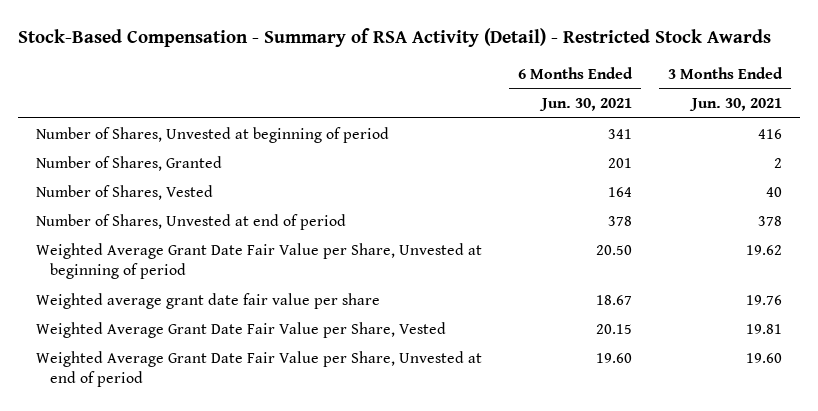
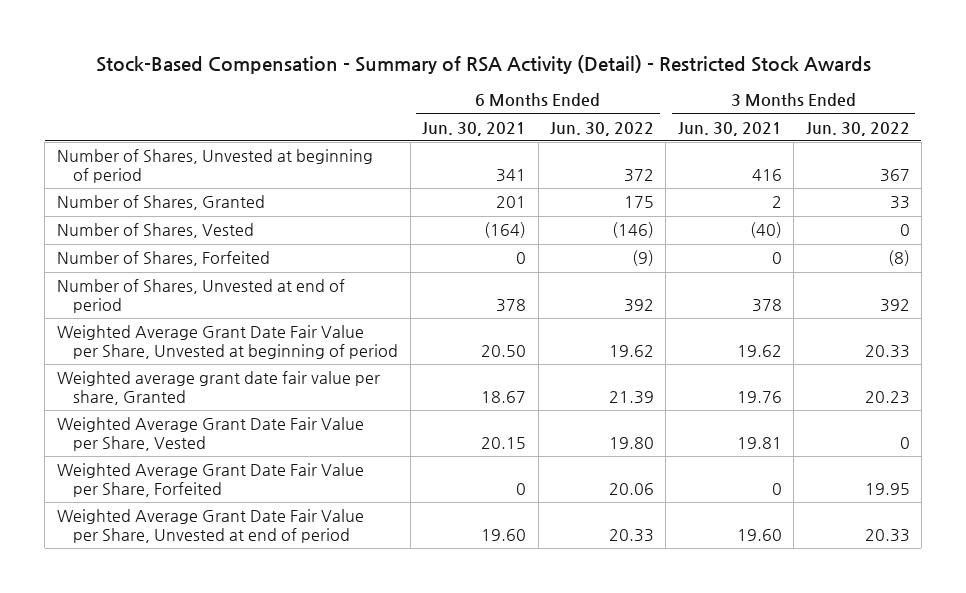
- | 6 Months Ended Jun. 30, 2021 | 3 Months Ended Jun. 30, 2021
+ | 6 Months Ended Jun. 30, 2021 | 6 Months Ended Jun. 30, 2022 | 3 Months Ended Jun. 30, 2021 | 3 Months Ended Jun. 30, 2022
- Number of Shares, Vested | 164 | 40
+ Number of Shares, Vested | (164) | (146) | (40) | 0
+ Number of Shares, Forfeited | 0 | (9) | 0 | (8)
- Weighted average grant date fair value per share | 18.67 | 19.76
+ Weighted average grant date fair value per share, Granted | 18.67 | 21.39 | 19.76 | 20.23
+ Weighted Average Grant Date Fair Value per Share, Forfeited | 0 | 20.06 | 0 | 19.95

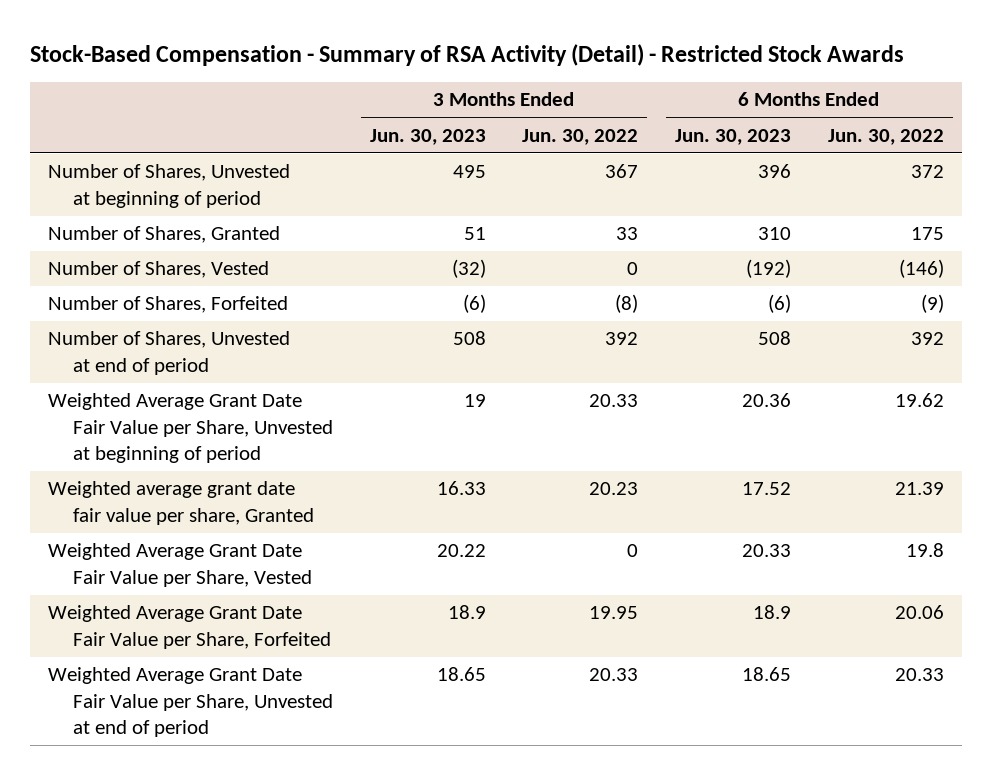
- | 6 Months Ended Jun. 30, 2021 | 6 Months Ended Jun. 30, 2022 | 3 Months Ended Jun. 30, 2021 | 3 Months Ended Jun. 30, 2022
+ | 3 Months Ended Jun. 30, 2023 | 3 Months Ended Jun. 30, 2022 | 6 Months Ended Jun. 30, 2023 | 6 Months Ended Jun. 30, 2022
- Weighted Average Grant Date Fair Value per Share, Vested | 20.15 | 19.80 | 19.81 | 0
+ Weighted Average Grant Date Fair Value per Share, Vested | 20.22 | 0 | 20.33 | 19.8

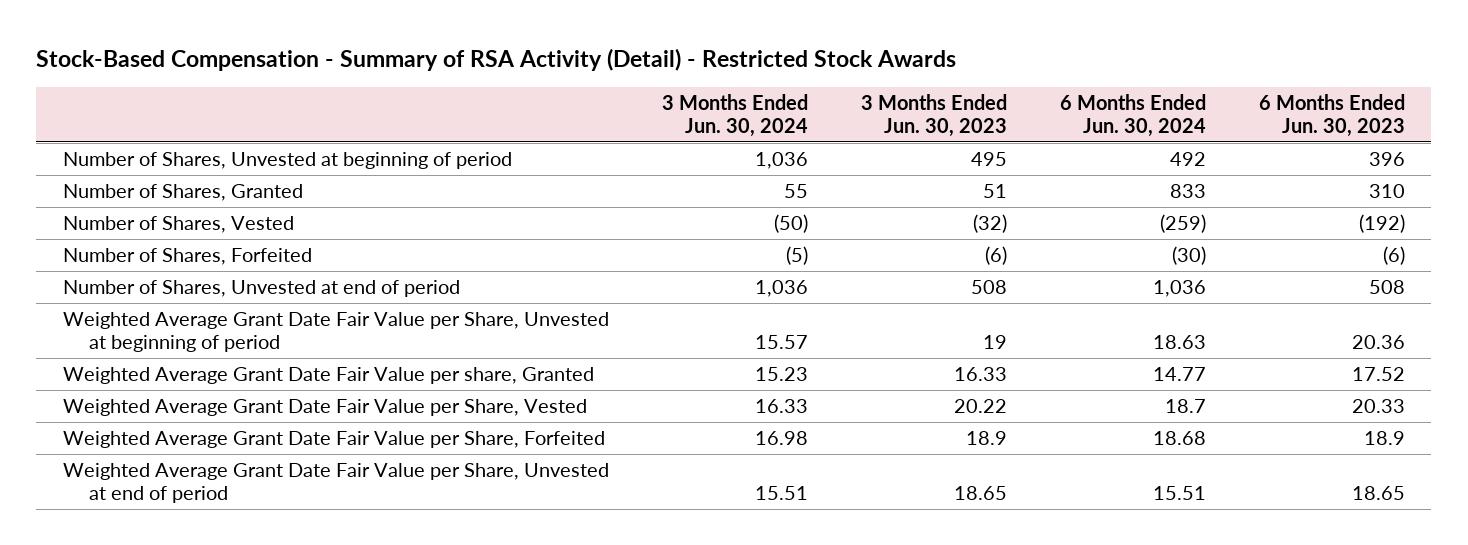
- | 3 Months Ended Jun. 30, 2023 | 3 Months Ended Jun. 30, 2022 | 6 Months Ended Jun. 30, 2023 | 6 Months Ended Jun. 30, 2022
+ | 3 Months Ended Jun. 30, 2024 | 3 Months Ended Jun. 30, 2023 | 6 Months Ended Jun. 30, 2024 | 6 Months Ended Jun. 30, 2023
- Weighted average grant date fair value per share, Granted | 16.33 | 20.23 | 17.52 | 21.39
+ Weighted Average Grant Date Fair Value per share, Granted | 15.23 | 16.33 | 14.77 | 17.52

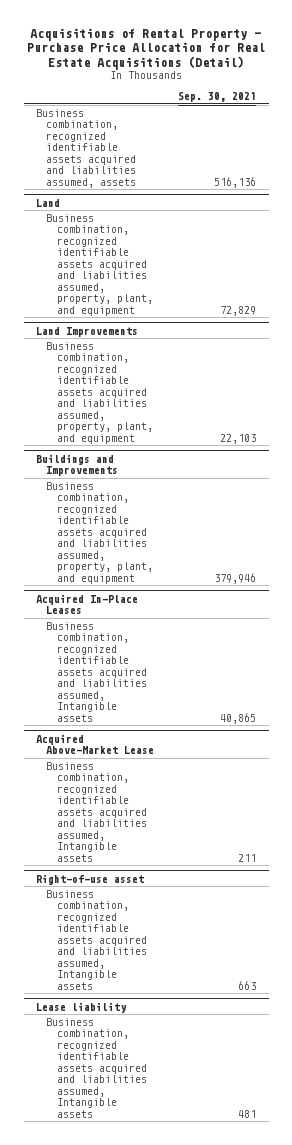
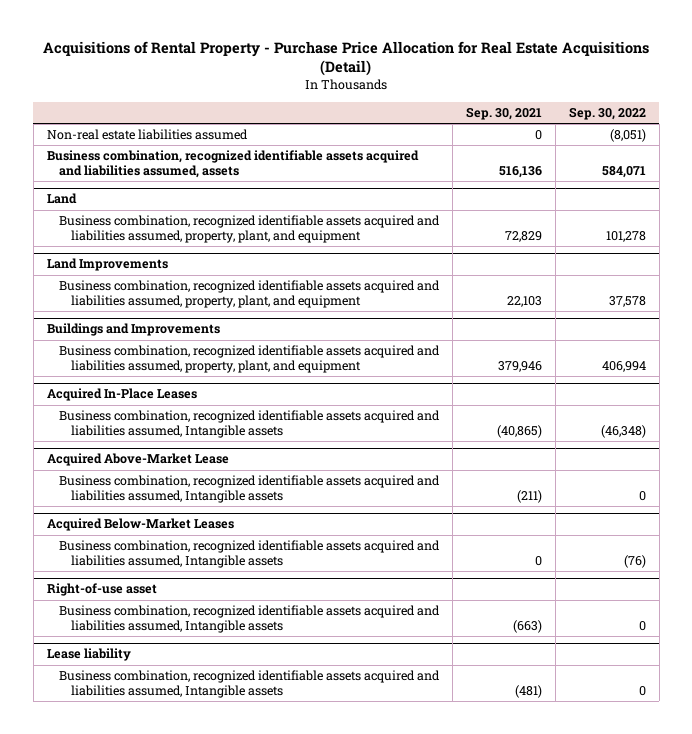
- | Sep. 30, 2021
+ | Sep. 30, 2021 | Sep. 30, 2022
+ Non-real estate liabilities assumed | 0 | (8,051)
@ Acquired In-Place Leases
- Business combination, recognized identifiable assets acquired and liabilities assumed, Intangible assets | 40,865
+ Business combination, recognized identifiable assets acquired and liabilities assumed, Intangible assets | (40,865) | (46,348)
@ Acquired Above-Market Lease
- Business combination, recognized identifiable assets acquired and liabilities assumed, Intangible assets | 211
+ Business combination, recognized identifiable assets acquired and liabilities assumed, Intangible assets | (211) | 0
+ Acquired Below-Market Leases
+ Business combination, recognized identifiable assets acquired and liabilities assumed, Intangible assets | 0 | (76)
@ Right-of-use asset
- Business combination, recognized identifiable assets acquired and liabilities assumed, Intangible assets | 663
+ Business combination, recognized identifiable assets acquired and liabilities assumed, Intangible assets | (663) | 0
@ Lease liability
- Business combination, recognized identifiable assets acquired and liabilities assumed, Intangible assets | 481
+ Business combination, recognized identifiable assets acquired and liabilities assumed, Intangible assets | (481) | 0

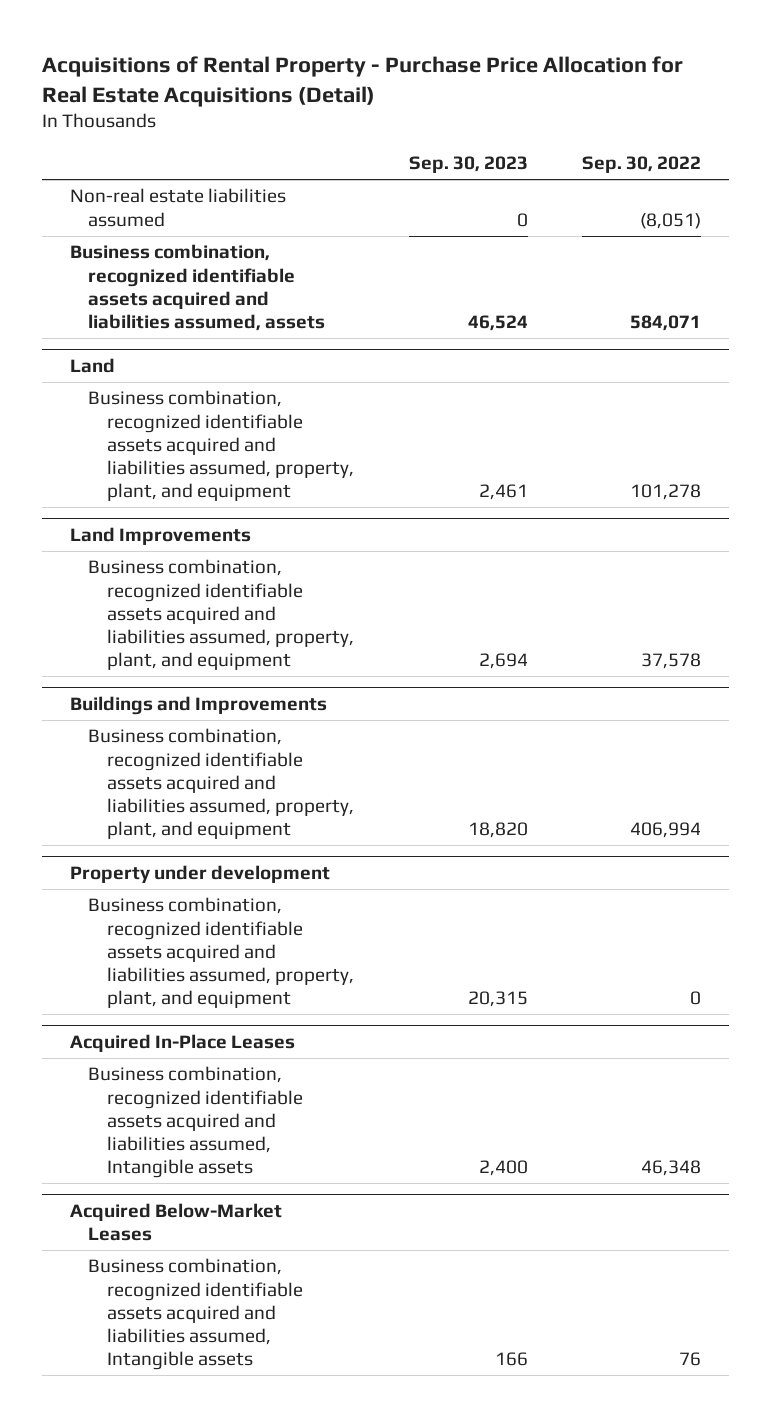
- | Sep. 30, 2021 | Sep. 30, 2022
+ | Sep. 30, 2023 | Sep. 30, 2022
+ Property under development
+ Business combination, recognized identifiable assets acquired and liabilities assumed, property, plant, and equipment | 20,315 | 0
@ Acquired In-Place Leases
- Business combination, recognized identifiable assets acquired and liabilities assumed, Intangible assets | (40,865) | (46,348)
- Acquired Above-Market Lease
- Business combination, recognized identifiable assets acquired and liabilities assumed, Intangible assets | (211) | 0
@ Acquired In-Place Leases
+ Business combination, recognized identifiable assets acquired and liabilities assumed, Intangible assets | 2,400 | 46,348
@ Acquired Below-Market Leases
- Business combination, recognized identifiable assets acquired and liabilities assumed, Intangible assets | 0 | (76)
- Right-of-use asset
- Business combination, recognized identifiable assets acquired and liabilities assumed, Intangible assets | (663) | 0
- Lease liability
- Business combination, recognized identifiable assets acquired and liabilities assumed, Intangible assets | (481) | 0
@ Acquired Below-Market Leases
+ Business combination, recognized identifiable assets acquired and liabilities assumed, Intangible assets | 166 | 76

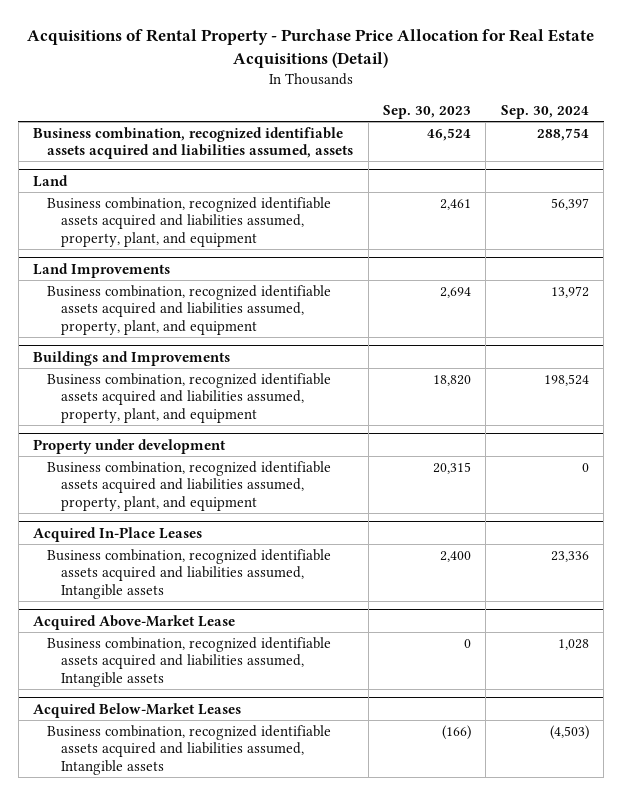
- | Sep. 30, 2023 | Sep. 30, 2022
+ | Sep. 30, 2023 | Sep. 30, 2024
- Non-real estate liabilities assumed | 0 | (8,051)
+ Acquired Above-Market Lease
+ Business combination, recognized identifiable assets acquired and liabilities assumed, Intangible assets | 0 | 1,028
@ Acquired Below-Market Leases
- Business combination, recognized identifiable assets acquired and liabilities assumed, Intangible assets | 166 | 76
+ Business combination, recognized identifiable assets acquired and liabilities assumed, Intangible assets | (166) | (4,503)

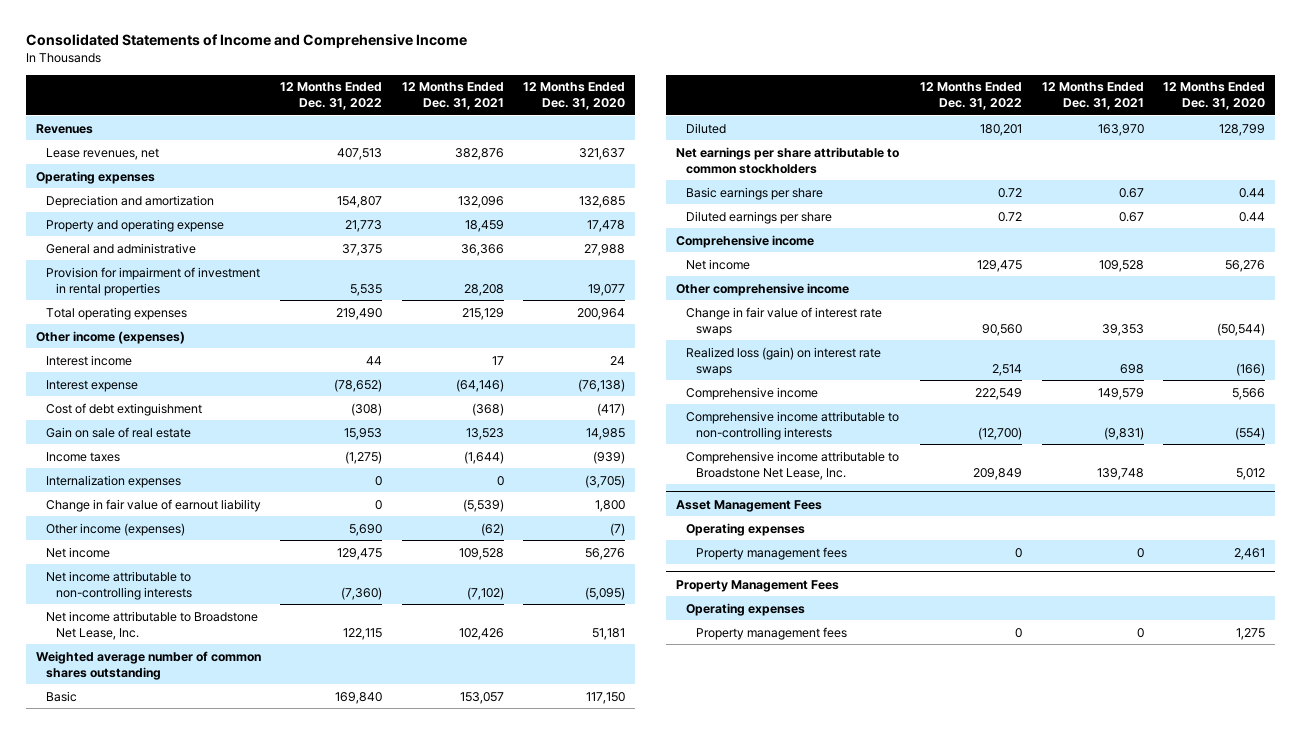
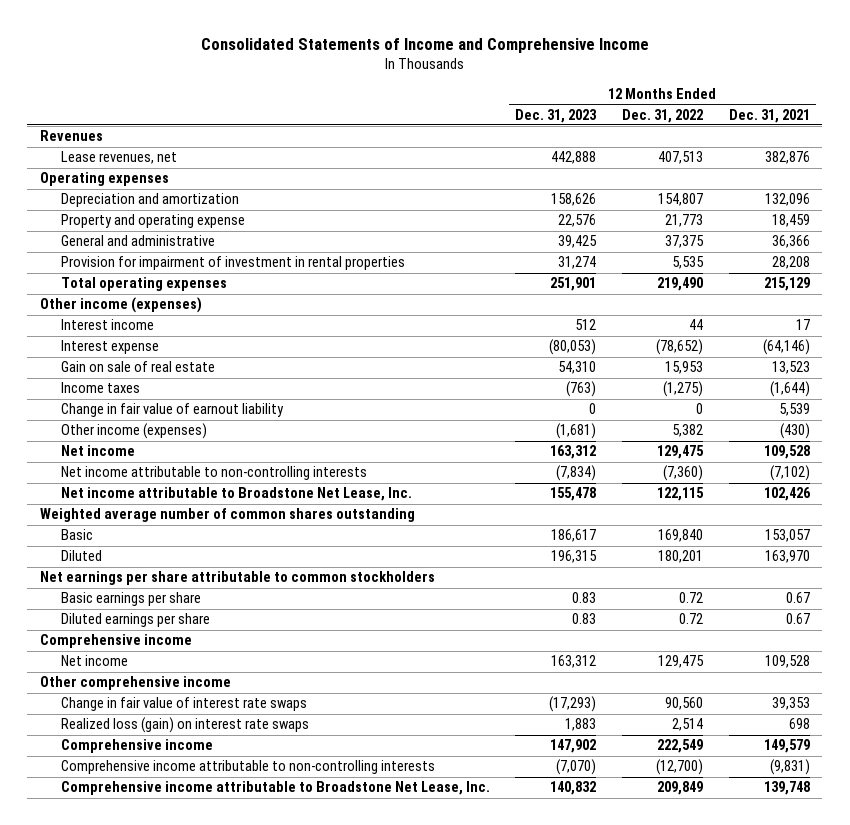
- | 12 Months Ended Dec. 31, 2022 | 12 Months Ended Dec. 31, 2021 | 12 Months Ended Dec. 31, 2020
+ | 12 Months Ended Dec. 31, 2023 | 12 Months Ended Dec. 31, 2022 | 12 Months Ended Dec. 31, 2021
- Cost of debt extinguishment | (308) | (368) | (417)
- Internalization expenses | 0 | 0 | (3,705)
- Change in fair value of earnout liability | 0 | (5,539) | 1,800
- Other income (expenses) | 5,690 | (62) | (7)
+ Change in fair value of earnout liability | 0 | 0 | 5,539
+ Other income (expenses) | (1,681) | 5,382 | (430)
- Asset Management Fees
- Operating expenses
- Property management fees | 0 | 0 | 2,461
- Property Management Fees
- Operating expenses
- Property management fees | 0 | 0 | 1,275

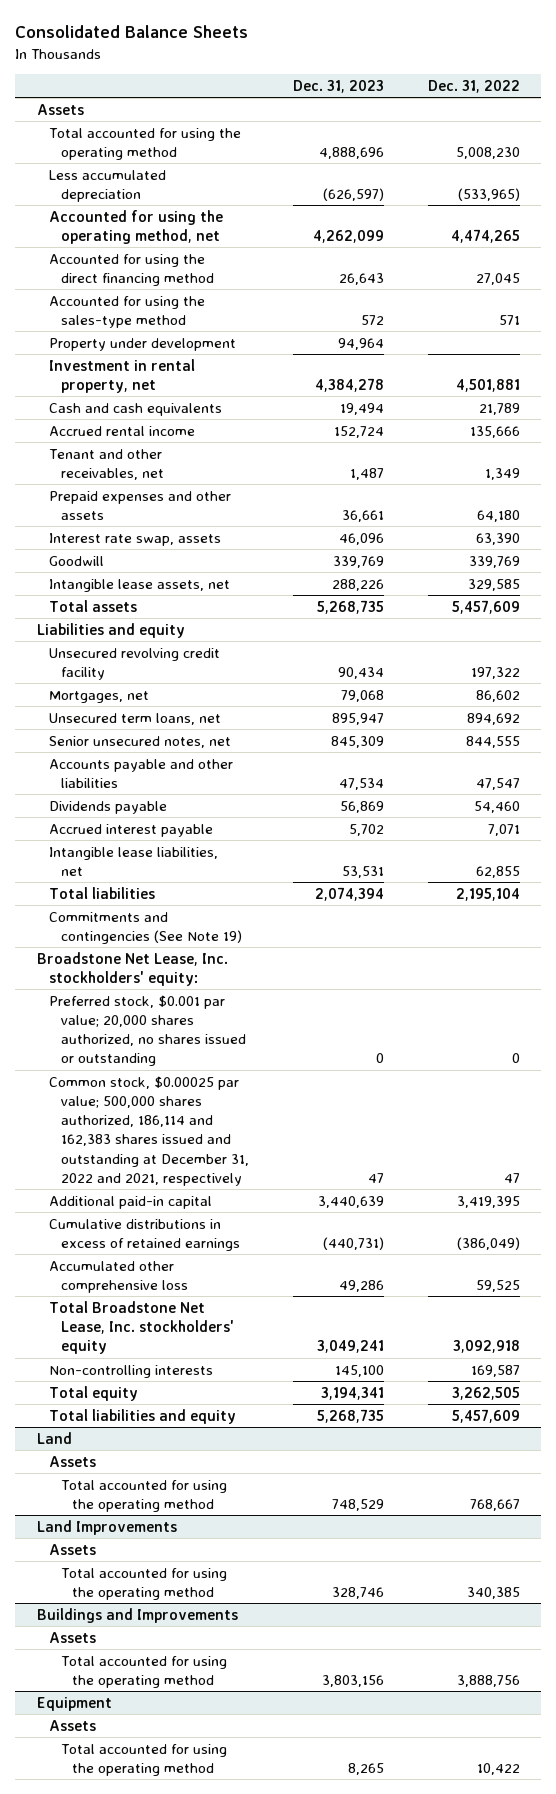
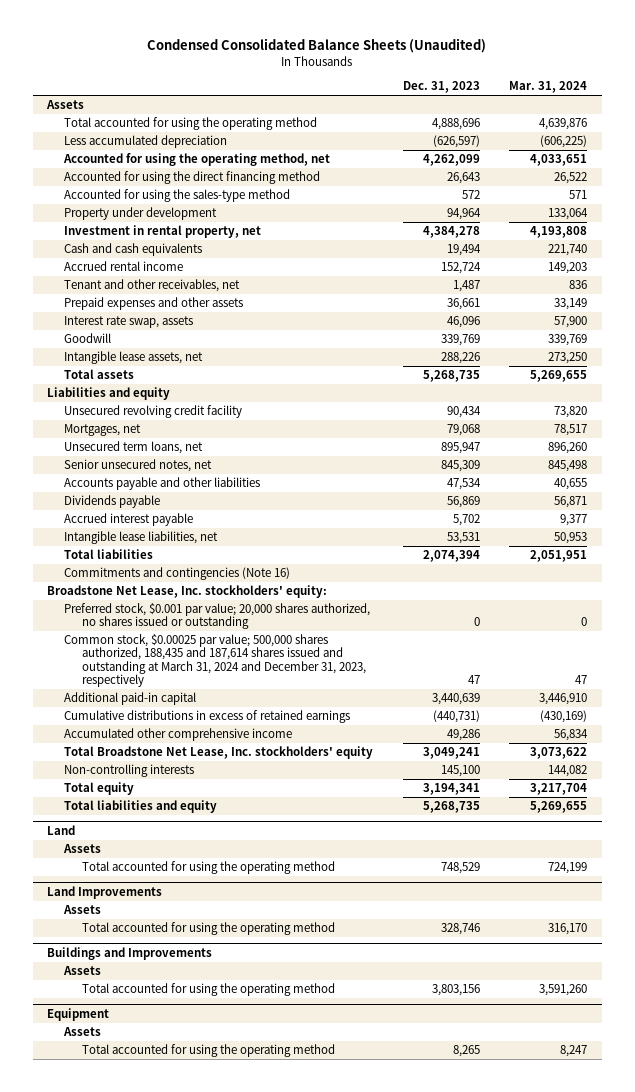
- Consolidated Balance Sheets
+ Condensed Consolidated Balance Sheets (Unaudited)
- | Dec. 31, 2023 | Dec. 31, 2022
+ | Dec. 31, 2023 | Mar. 31, 2024
- Commitments and contingencies (See Note 19)
+ Commitments and contingencies (Note 16)
- Common stock, $0.00025 par value; 500,000 shares authorized, 186,114 and 162,383 shares issued and outstanding at December 31, 2022 and 2021, respectively | 47 | 47
+ Common stock, $0.00025 par value; 500,000 shares authorized, 188,435 and 187,614 shares issued and outstanding at March 31, 2024 and December 31, 2023, respectively | 47 | 47
- Accumulated other comprehensive loss | 49,286 | 59,525
+ Accumulated other comprehensive income | 49,286 | 56,834

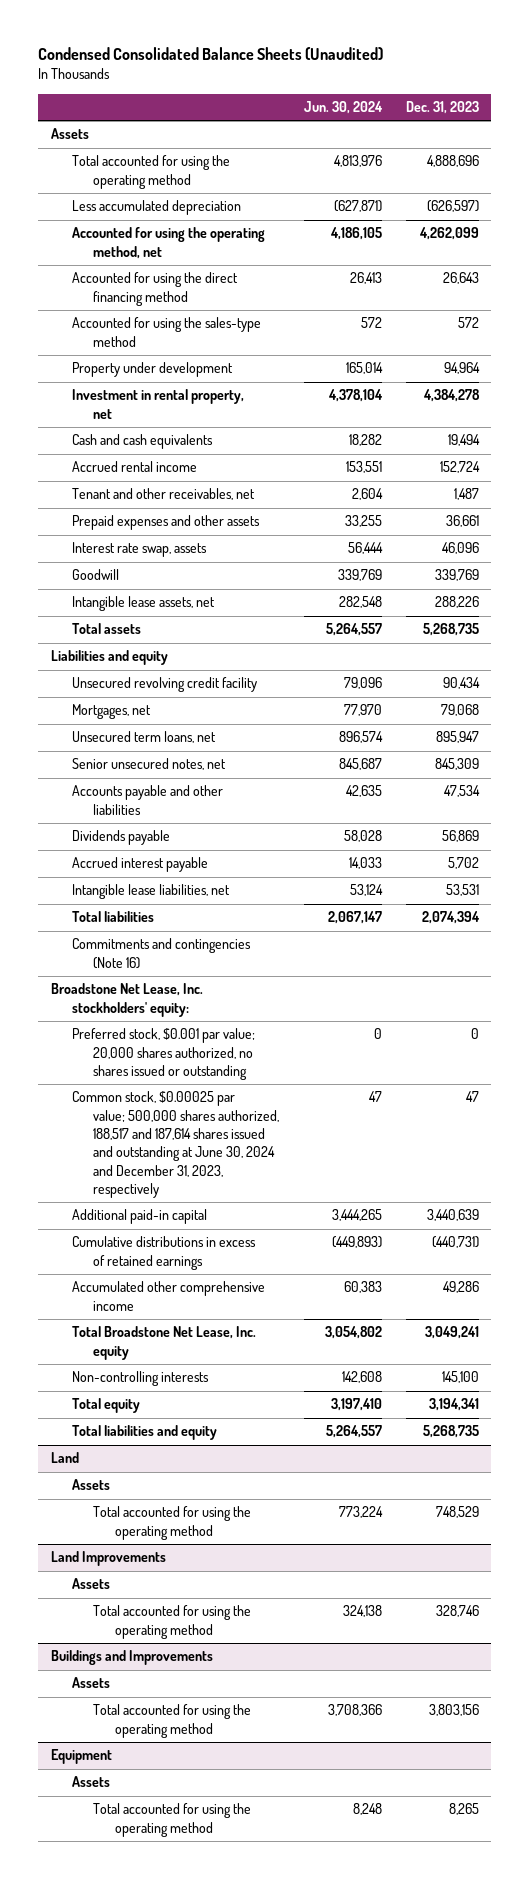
- | Dec. 31, 2023 | Mar. 31, 2024
+ | Jun. 30, 2024 | Dec. 31, 2023
- Common stock, $0.00025 par value; 500,000 shares authorized, 188,435 and 187,614 shares issued and outstanding at March 31, 2024 and December 31, 2023, respectively | 47 | 47
+ Common stock, $0.00025 par value; 500,000 shares authorized, 188,517 and 187,614 shares issued and outstanding at June 30, 2024 and December 31, 2023, respectively | 47 | 47
- Total Broadstone Net Lease, Inc. stockholders' equity | 3,049,241 | 3,073,622
+ Total Broadstone Net Lease, Inc. equity | 3,054,802 | 3,049,241

